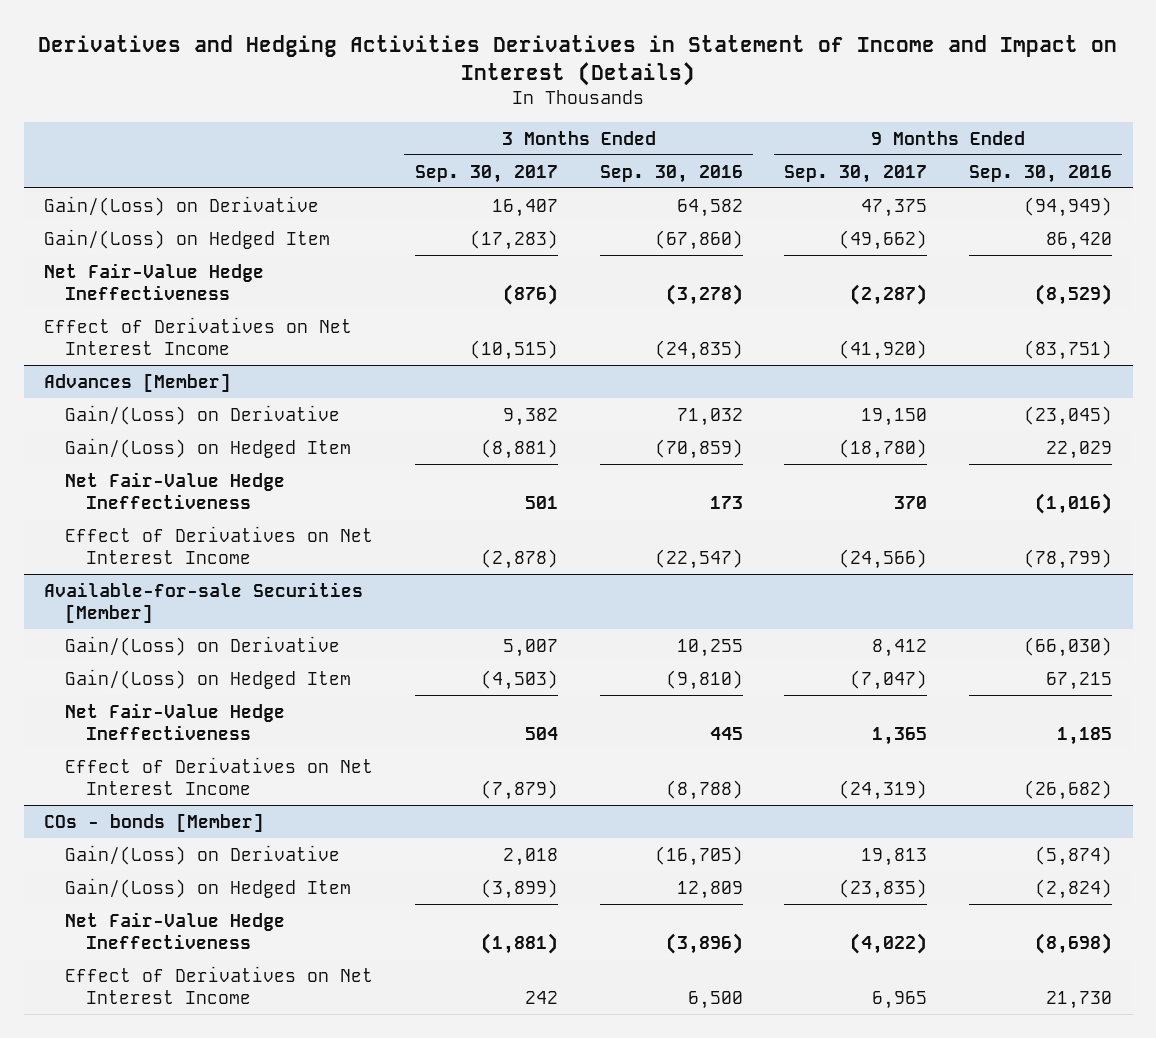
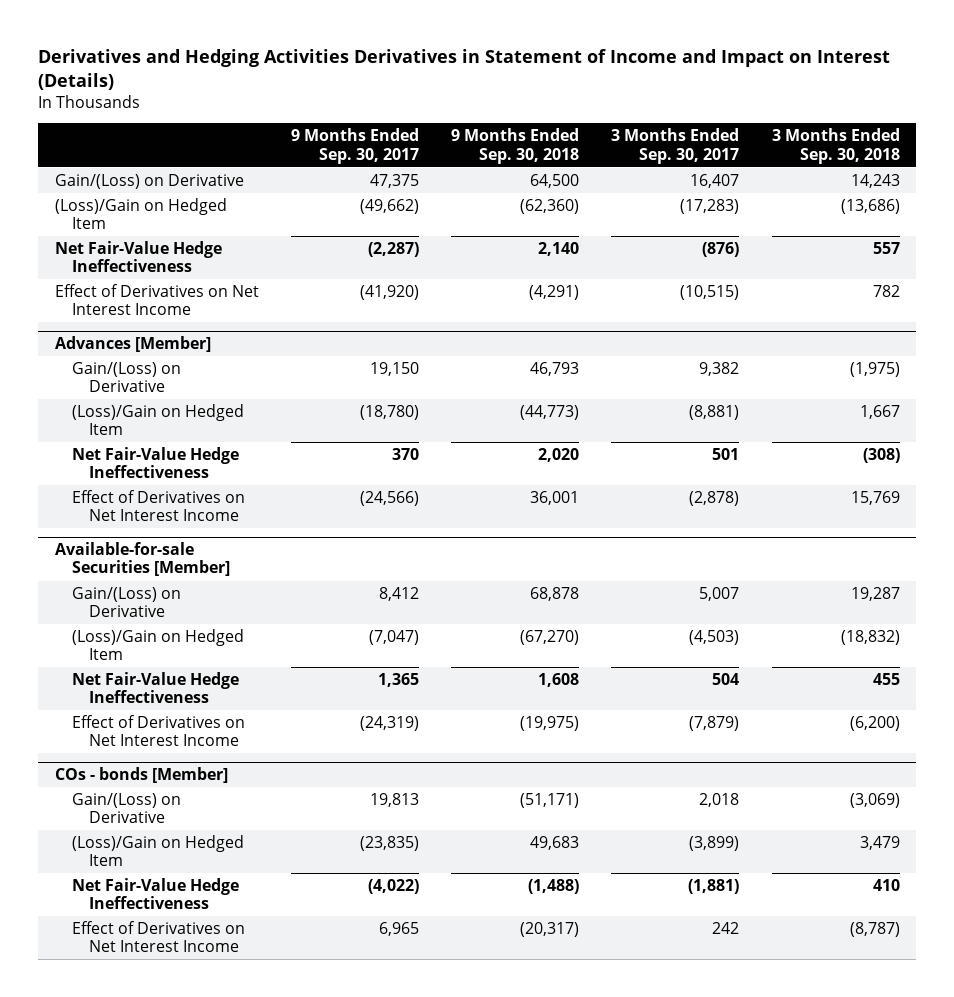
- | 3 Months Ended Sep. 30, 2017 | 3 Months Ended Sep. 30, 2016 | 9 Months Ended Sep. 30, 2017 | 9 Months Ended Sep. 30, 2016
+ | 9 Months Ended Sep. 30, 2017 | 9 Months Ended Sep. 30, 2018 | 3 Months Ended Sep. 30, 2017 | 3 Months Ended Sep. 30, 2018
- Gain/(Loss) on Hedged Item | (17,283) | (67,860) | (49,662) | 86,420
+ (Loss)/Gain on Hedged Item | (49,662) | (62,360) | (17,283) | (13,686)
@ Advances [Member]
- Gain/(Loss) on Hedged Item | (8,881) | (70,859) | (18,780) | 22,029
+ (Loss)/Gain on Hedged Item | (18,780) | (44,773) | (8,881) | 1,667
@ Available-for-sale Securities [Member]
- Gain/(Loss) on Hedged Item | (4,503) | (9,810) | (7,047) | 67,215
+ (Loss)/Gain on Hedged Item | (7,047) | (67,270) | (4,503) | (18,832)
@ COs - bonds [Member]
- Gain/(Loss) on Hedged Item | (3,899) | 12,809 | (23,835) | (2,824)
+ (Loss)/Gain on Hedged Item | (23,835) | 49,683 | (3,899) | 3,479

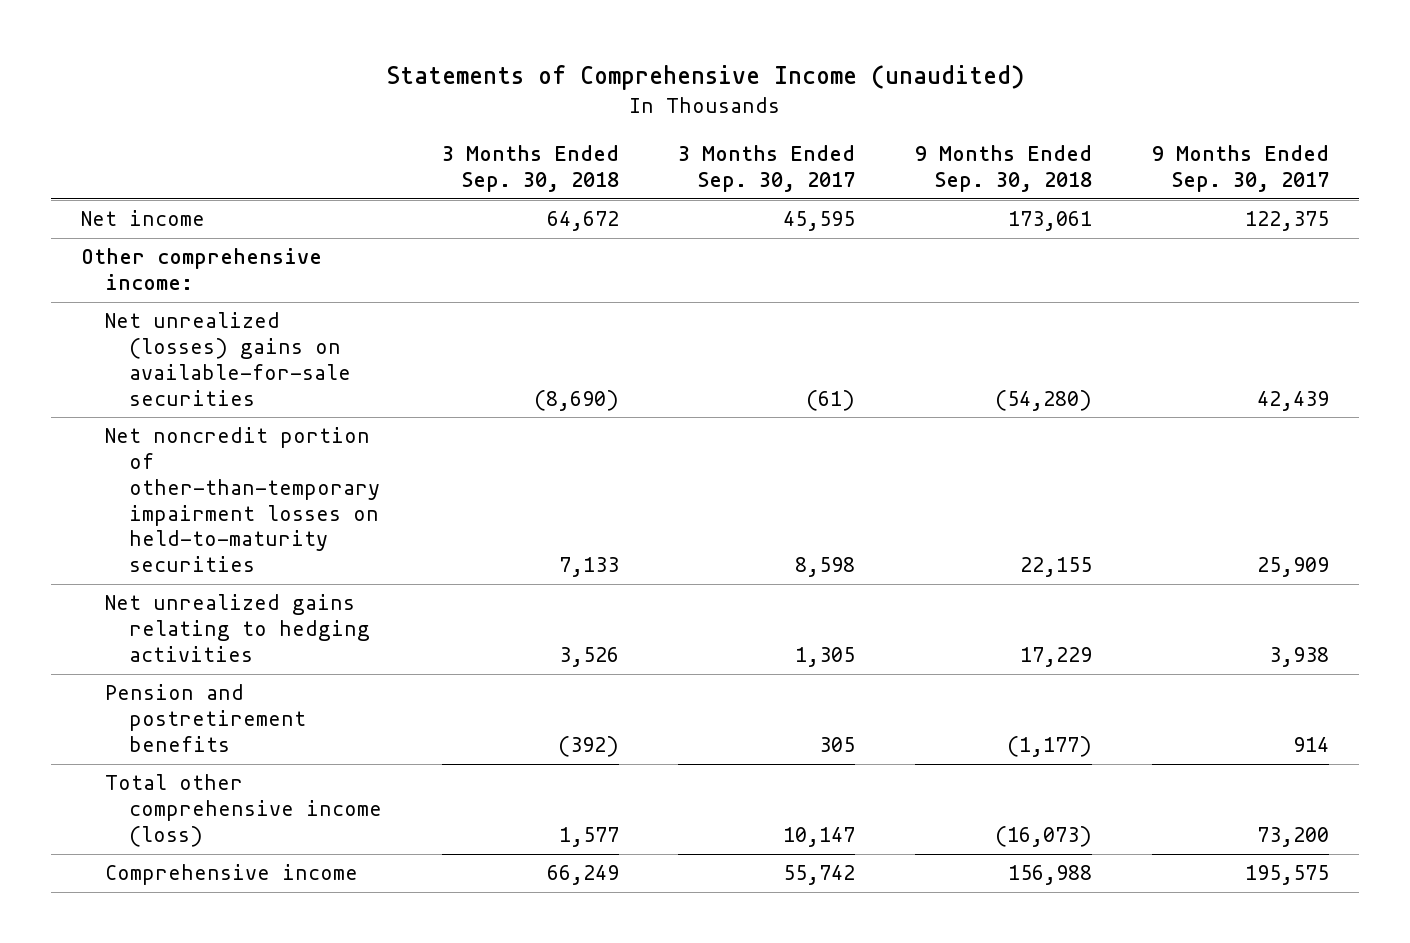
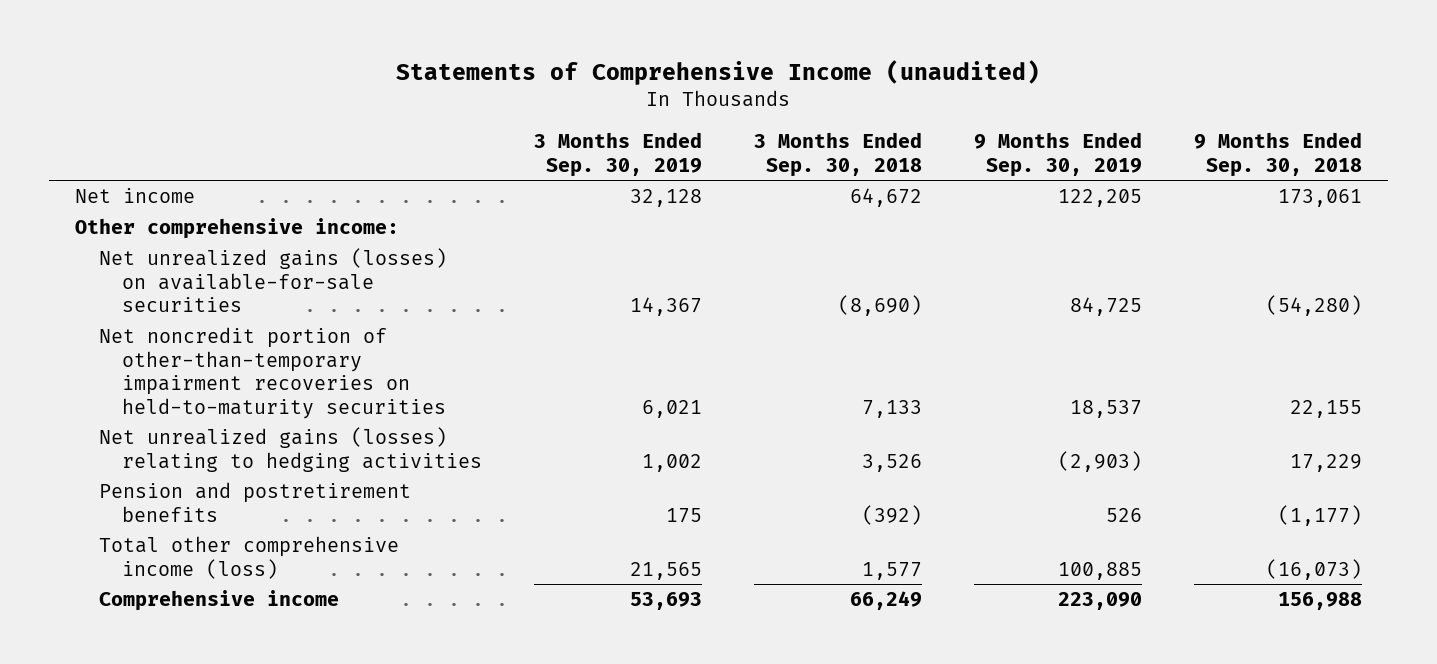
- | 3 Months Ended Sep. 30, 2018 | 3 Months Ended Sep. 30, 2017 | 9 Months Ended Sep. 30, 2018 | 9 Months Ended Sep. 30, 2017
+ | 3 Months Ended Sep. 30, 2019 | 3 Months Ended Sep. 30, 2018 | 9 Months Ended Sep. 30, 2019 | 9 Months Ended Sep. 30, 2018
- Net unrealized (losses) gains on available-for-sale securities | (8,690) | (61) | (54,280) | 42,439
- Net noncredit portion of other-than-temporary impairment losses on held-to-maturity securities | 7,133 | 8,598 | 22,155 | 25,909
- Net unrealized gains relating to hedging activities | 3,526 | 1,305 | 17,229 | 3,938
+ Net unrealized gains (losses) on available-for-sale securities | 14,367 | (8,690) | 84,725 | (54,280)
+ Net noncredit portion of other-than-temporary impairment recoveries on held-to-maturity securities | 6,021 | 7,133 | 18,537 | 22,155
+ Net unrealized gains (losses) relating to hedging activities | 1,002 | 3,526 | (2,903) | 17,229

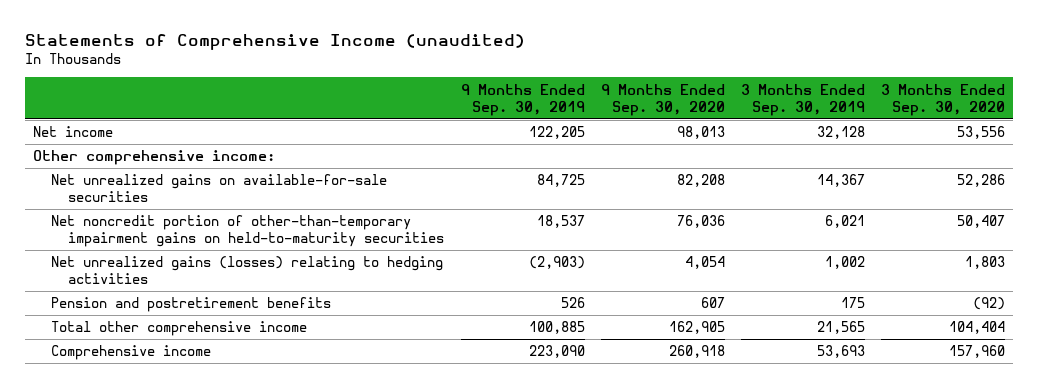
- | 3 Months Ended Sep. 30, 2019 | 3 Months Ended Sep. 30, 2018 | 9 Months Ended Sep. 30, 2019 | 9 Months Ended Sep. 30, 2018
+ | 9 Months Ended Sep. 30, 2019 | 9 Months Ended Sep. 30, 2020 | 3 Months Ended Sep. 30, 2019 | 3 Months Ended Sep. 30, 2020
- Net unrealized gains (losses) on available-for-sale securities | 14,367 | (8,690) | 84,725 | (54,280)
- Net noncredit portion of other-than-temporary impairment recoveries on held-to-maturity securities | 6,021 | 7,133 | 18,537 | 22,155
+ Net unrealized gains on available-for-sale securities | 84,725 | 82,208 | 14,367 | 52,286
+ Net noncredit portion of other-than-temporary impairment gains on held-to-maturity securities | 18,537 | 76,036 | 6,021 | 50,407
- Total other comprehensive income (loss) | 21,565 | 1,577 | 100,885 | (16,073)
+ Total other comprehensive income | 100,885 | 162,905 | 21,565 | 104,404

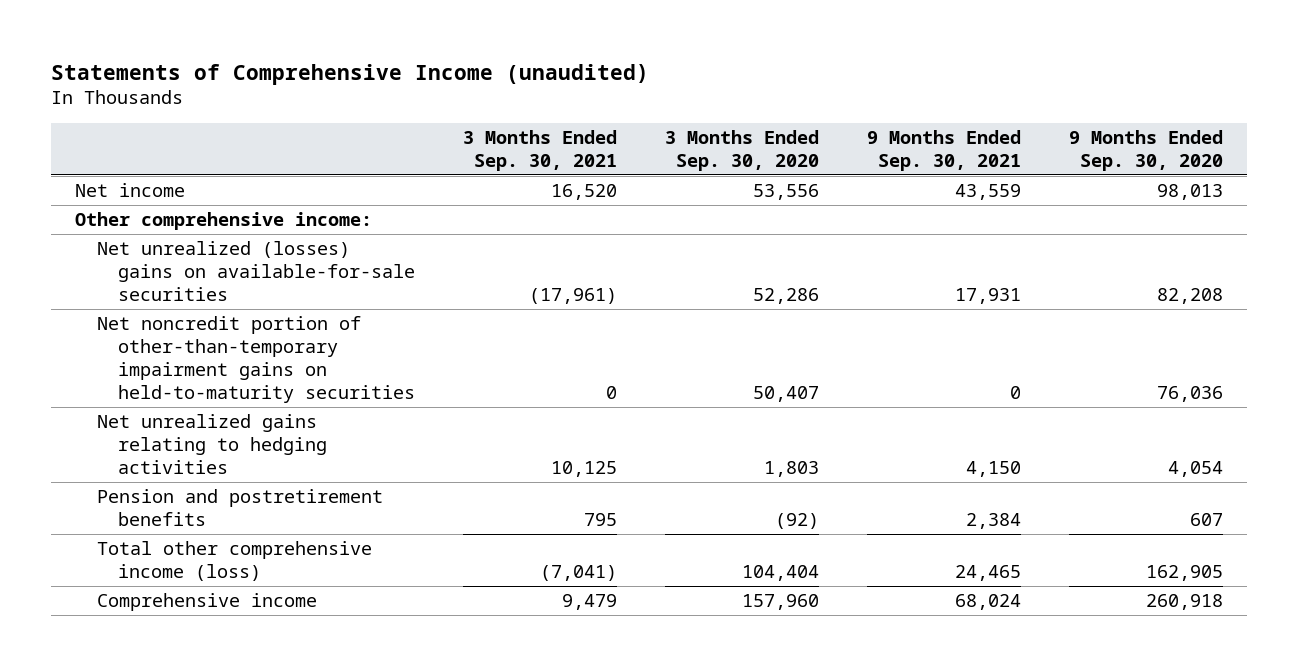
- | 9 Months Ended Sep. 30, 2019 | 9 Months Ended Sep. 30, 2020 | 3 Months Ended Sep. 30, 2019 | 3 Months Ended Sep. 30, 2020
+ | 3 Months Ended Sep. 30, 2021 | 3 Months Ended Sep. 30, 2020 | 9 Months Ended Sep. 30, 2021 | 9 Months Ended Sep. 30, 2020
- Net unrealized gains on available-for-sale securities | 84,725 | 82,208 | 14,367 | 52,286
+ Net unrealized (losses) gains on available-for-sale securities | (17,961) | 52,286 | 17,931 | 82,208
- Net unrealized gains (losses) relating to hedging activities | (2,903) | 4,054 | 1,002 | 1,803
+ Net unrealized gains relating to hedging activities | 10,125 | 1,803 | 4,150 | 4,054
- Total other comprehensive income | 100,885 | 162,905 | 21,565 | 104,404
+ Total other comprehensive income (loss) | (7,041) | 104,404 | 24,465 | 162,905

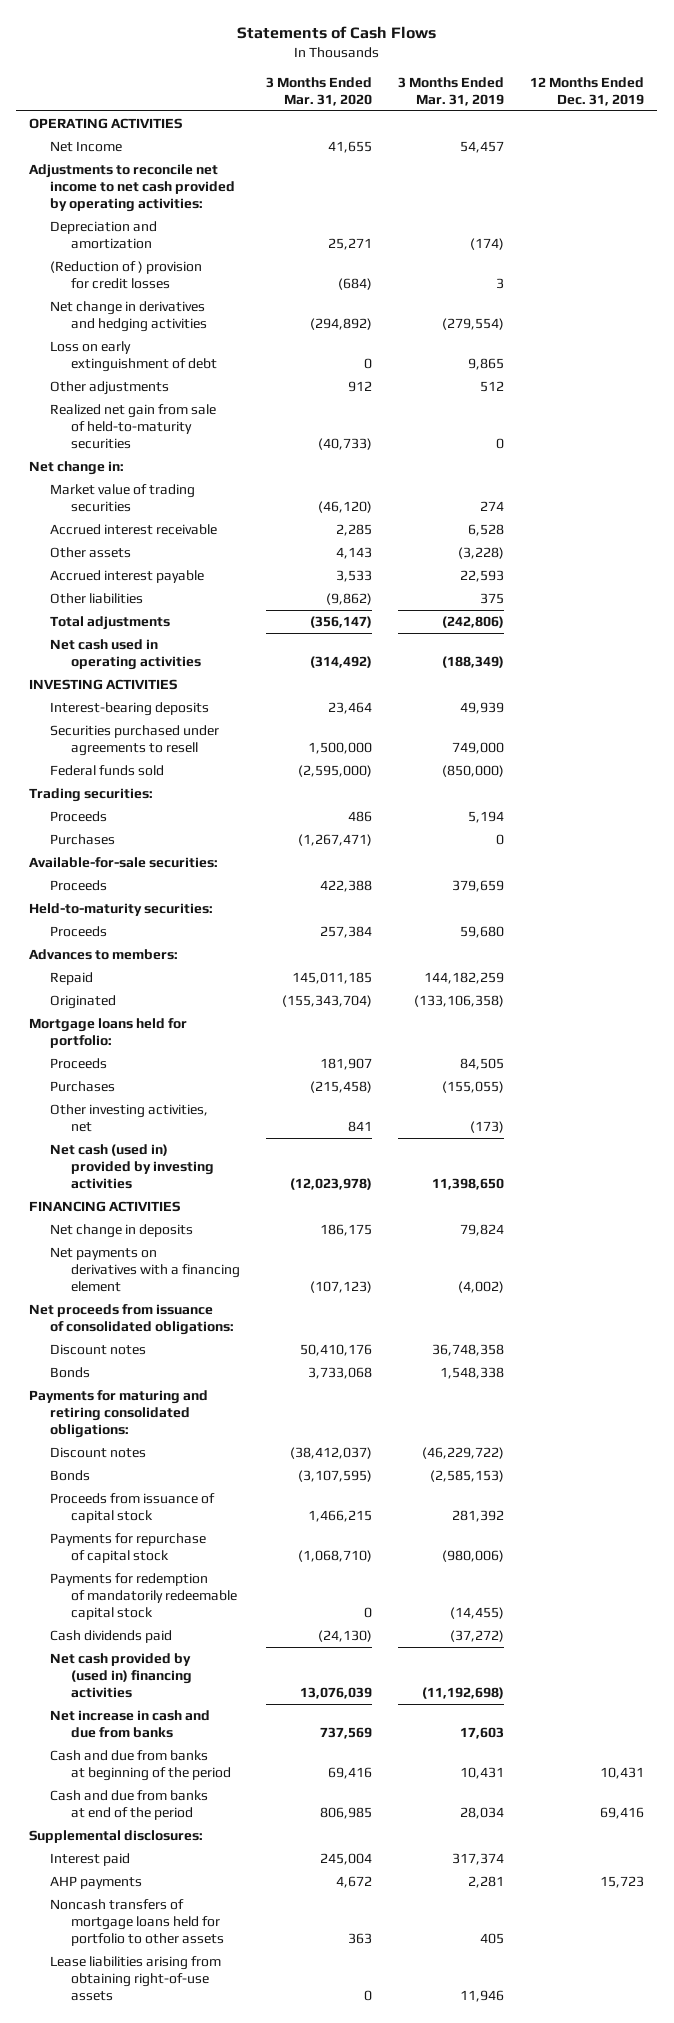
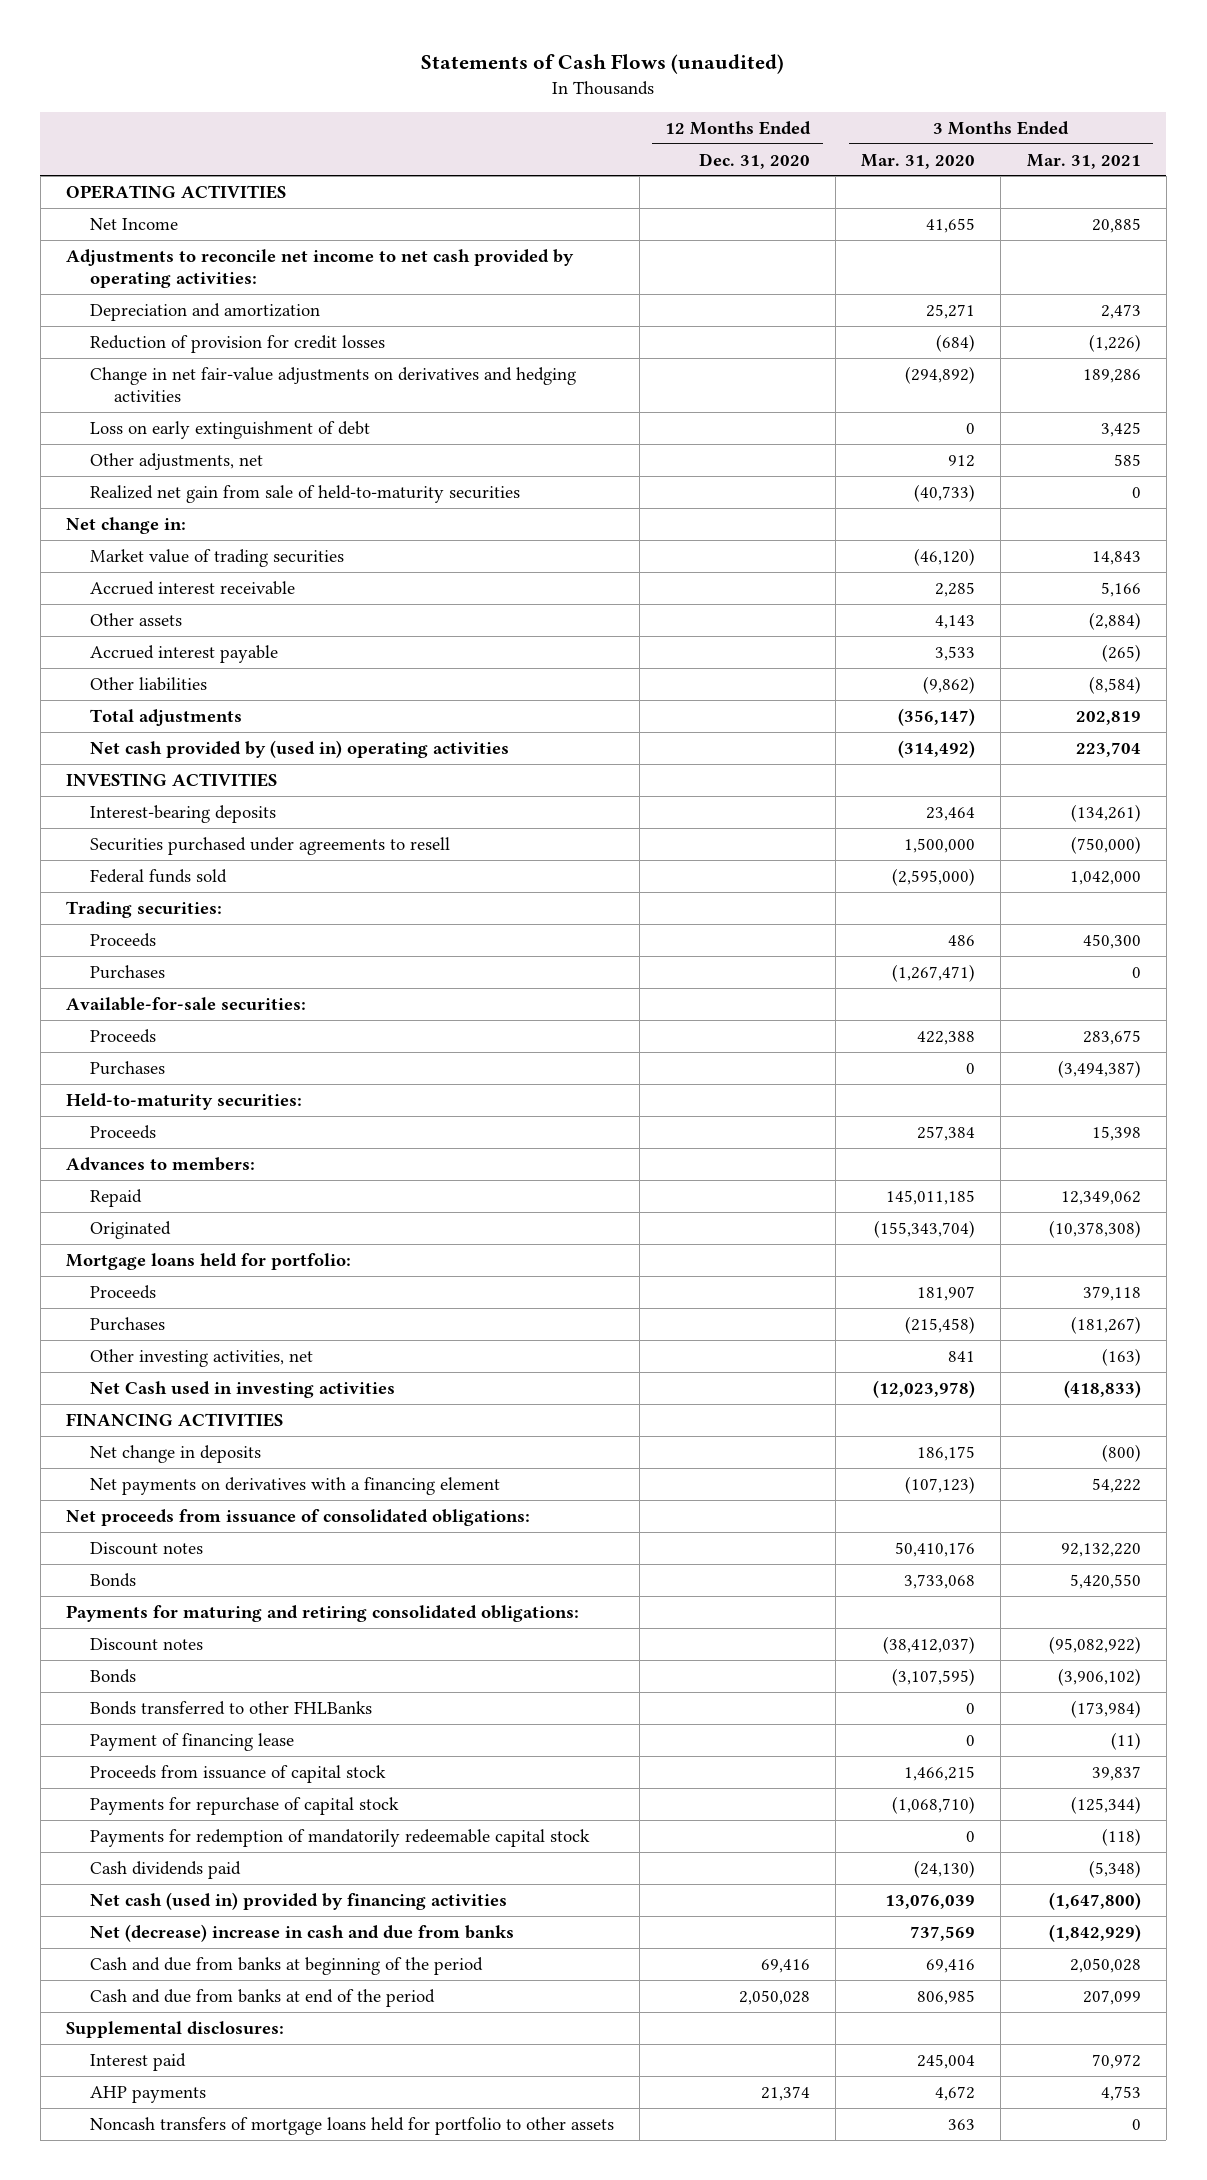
- Statements of Cash Flows
+ Statements of Cash Flows (unaudited)
- | 3 Months Ended Mar. 31, 2020 | 3 Months Ended Mar. 31, 2019 | 12 Months Ended Dec. 31, 2019
+ | 12 Months Ended Dec. 31, 2020 | 3 Months Ended Mar. 31, 2020 | 3 Months Ended Mar. 31, 2021
- (Reduction of ) provision for credit losses | (684) | 3 |
- Net change in derivatives and hedging activities | (294,892) | (279,554) |
+ Reduction of provision for credit losses | | (684) | (1,226)
+ Change in net fair-value adjustments on derivatives and hedging activities | | (294,892) | 189,286
- Other adjustments | 912 | 512 |
+ Other adjustments, net | | 912 | 585
- Net cash used in operating activities | (314,492) | (188,349) |
+ Net cash provided by (used in) operating activities | | (314,492) | 223,704
+ Purchases | | 0 | (3,494,387)
- Net cash (used in) provided by investing activities | (12,023,978) | 11,398,650 |
+ Net Cash used in investing activities | | (12,023,978) | (418,833)
+ Bonds transferred to other FHLBanks | | 0 | (173,984)
+ Payment of financing lease | | 0 | (11)
- Net cash provided by (used in) financing activities | 13,076,039 | (11,192,698) |
- Net increase in cash and due from banks | 737,569 | 17,603 |
+ Net cash (used in) provided by financing activities | | 13,076,039 | (1,647,800)
+ Net (decrease) increase in cash and due from banks | | 737,569 | (1,842,929)
- Lease liabilities arising from obtaining right-of-use assets | 0 | 11,946 |

